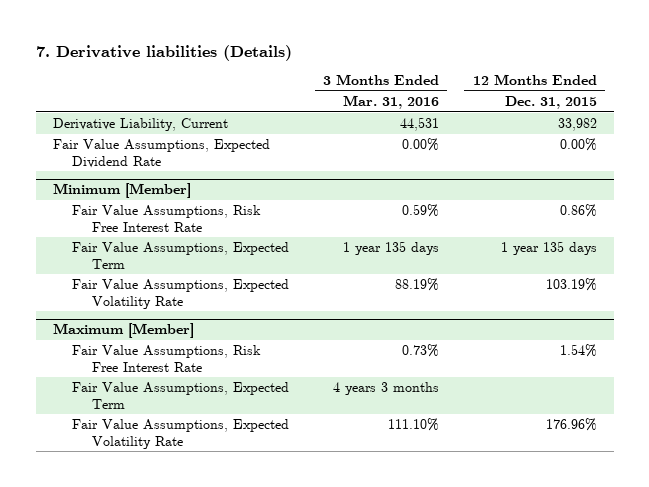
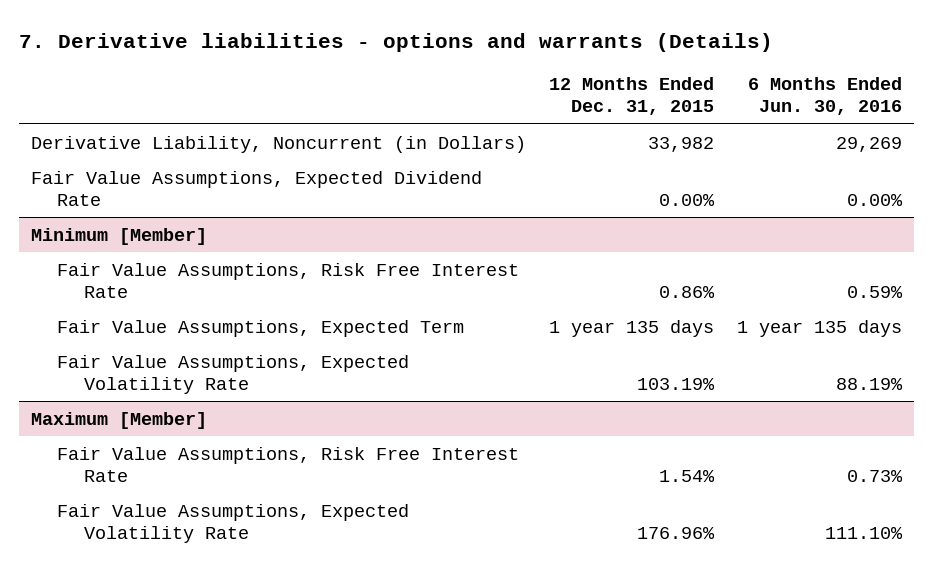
- 7. Derivative liabilities (Details)
+ 7. Derivative liabilities - options and warrants (Details)
- | 3 Months Ended Mar. 31, 2016 | 12 Months Ended Dec. 31, 2015
+ | 12 Months Ended Dec. 31, 2015 | 6 Months Ended Jun. 30, 2016
- Derivative Liability, Current | 44,531 | 33,982
+ Derivative Liability, Noncurrent (in Dollars) | 33,982 | 29,269
@ Maximum [Member]
- Fair Value Assumptions, Expected Term | 4 years 3 months |

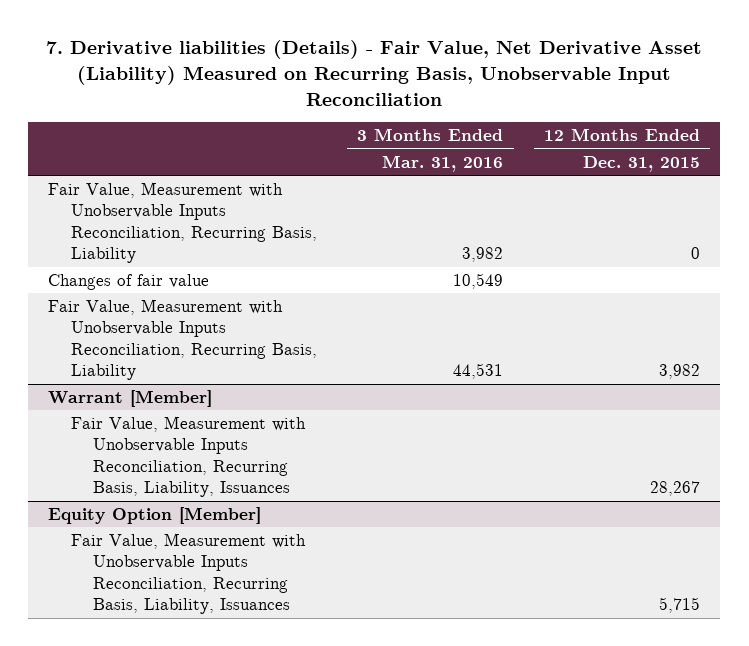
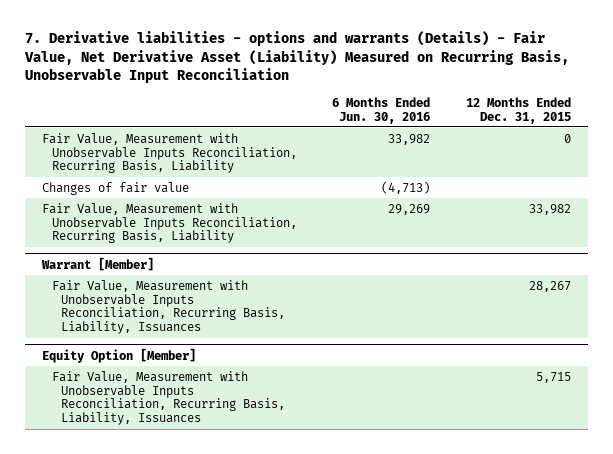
- 7. Derivative liabilities (Details) - Fair Value, Net Derivative Asset (Liability) Measured on Recurring Basis, Unobservable Input Reconciliation
+ 7. Derivative liabilities - options and warrants (Details) - Fair Value, Net Derivative Asset (Liability) Measured on Recurring Basis, Unobservable Input Reconciliation
- | 3 Months Ended Mar. 31, 2016 | 12 Months Ended Dec. 31, 2015
+ | 6 Months Ended Jun. 30, 2016 | 12 Months Ended Dec. 31, 2015
- Fair Value, Measurement with Unobservable Inputs Reconciliation, Recurring Basis, Liability | 44,531 | 3,982
+ Fair Value, Measurement with Unobservable Inputs Reconciliation, Recurring Basis, Liability | 29,269 | 33,982

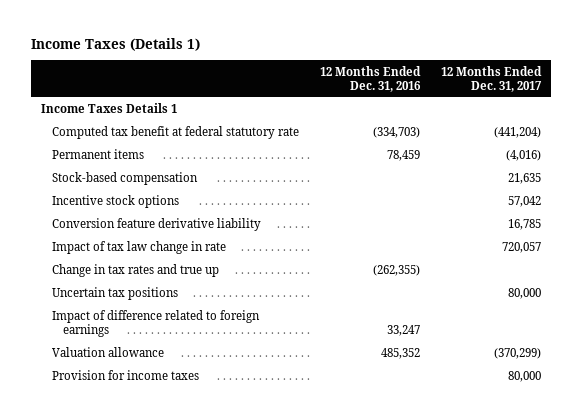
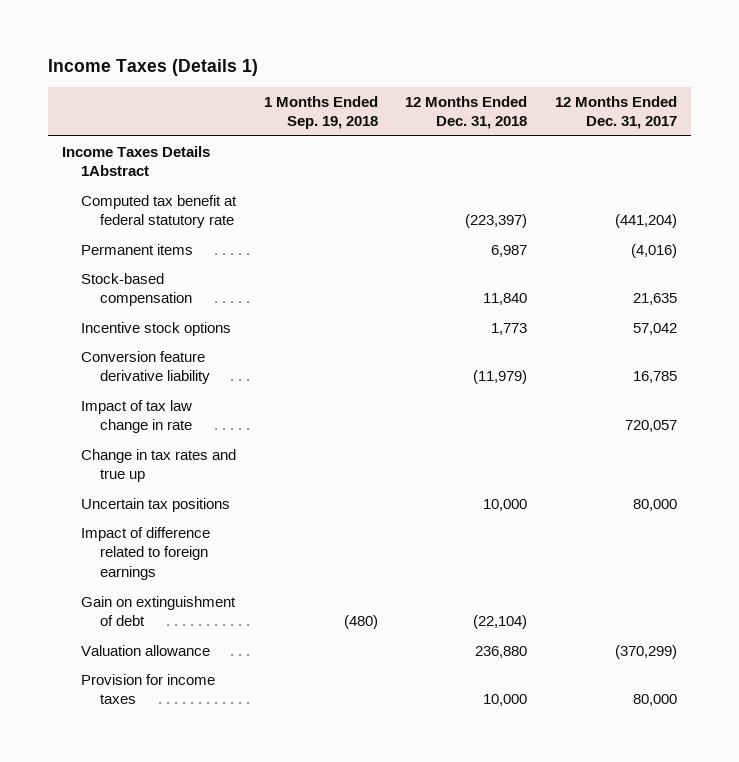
- | 12 Months Ended Dec. 31, 2016 | 12 Months Ended Dec. 31, 2017
+ | 1 Months Ended Sep. 19, 2018 | 12 Months Ended Dec. 31, 2018 | 12 Months Ended Dec. 31, 2017
- Income Taxes Details 1
+ Income Taxes Details 1Abstract
+ Gain on extinguishment of debt | (480) | (22,104) |

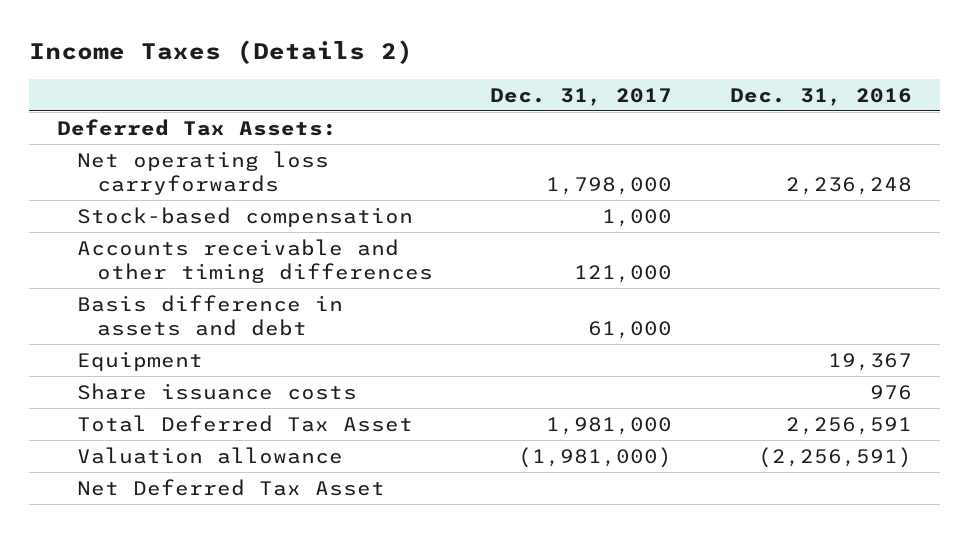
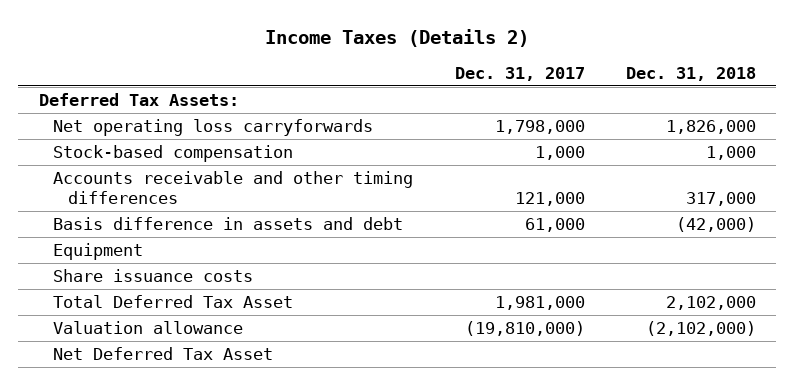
- | Dec. 31, 2017 | Dec. 31, 2016
+ | Dec. 31, 2017 | Dec. 31, 2018
- Valuation allowance | (1,981,000) | (2,256,591)
+ Valuation allowance | (19,810,000) | (2,102,000)

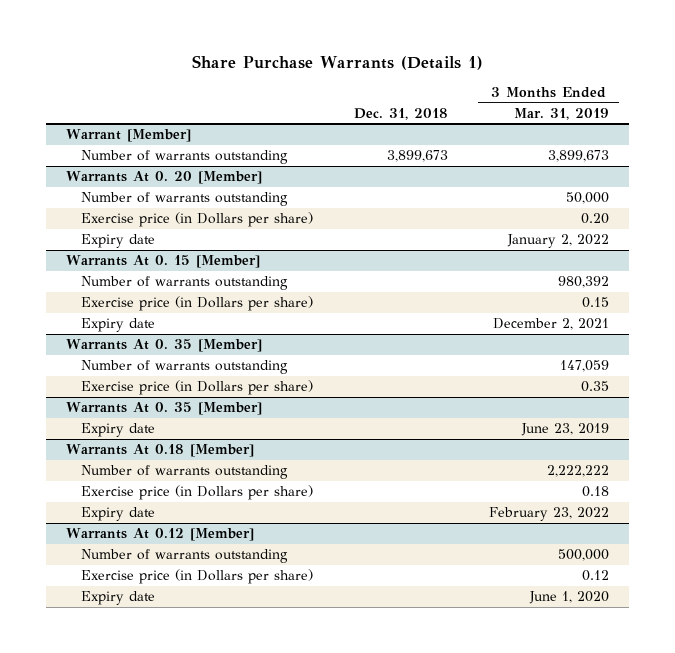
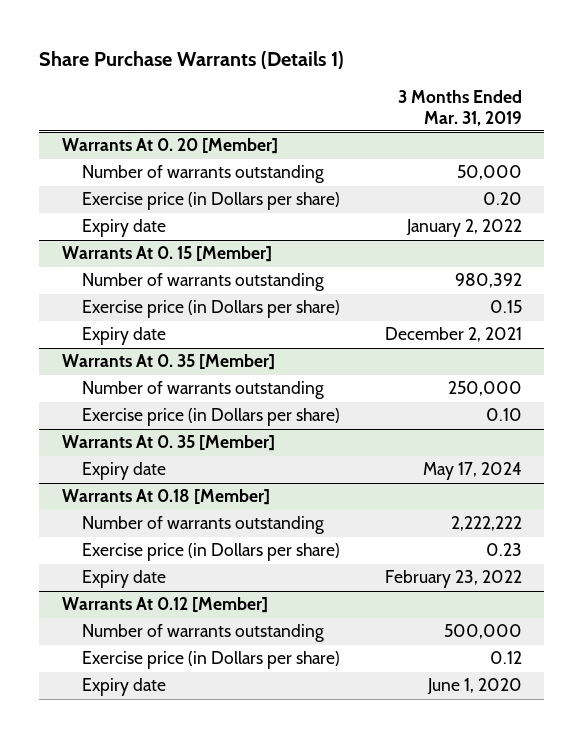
- | Dec. 31, 2018 | 3 Months Ended Mar. 31, 2019
+ | 3 Months Ended Mar. 31, 2019
- Warrant [Member]
- Number of warrants outstanding | 3,899,673 | 3,899,673
@ Warrants At 0. 35 [Member]
- Number of warrants outstanding | | 147,059
- Exercise price (in Dollars per share) | | 0.35
+ Number of warrants outstanding | 250,000
+ Exercise price (in Dollars per share) | 0.10
- Expiry date | | June 23, 2019
+ Expiry date | May 17, 2024
@ Warrants At 0.18 [Member]
- Exercise price (in Dollars per share) | | 0.18
+ Exercise price (in Dollars per share) | 0.23

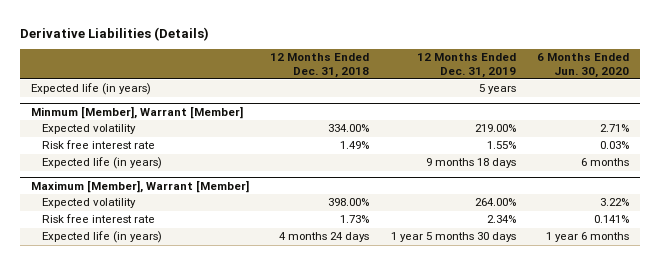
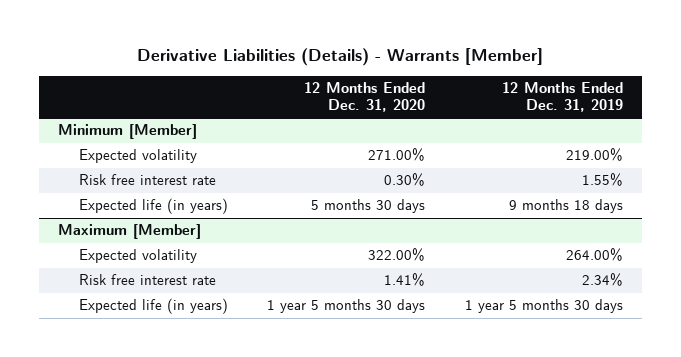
- Derivative Liabilities (Details)
+ Derivative Liabilities (Details) - Warrants [Member]
- | 12 Months Ended Dec. 31, 2018 | 12 Months Ended Dec. 31, 2019 | 6 Months Ended Jun. 30, 2020
+ | 12 Months Ended Dec. 31, 2020 | 12 Months Ended Dec. 31, 2019
- Expected life (in years) | | 5 years |
- Minmum [Member], Warrant [Member]
+ Minimum [Member]
- Maximum [Member], Warrant [Member]
+ Maximum [Member]

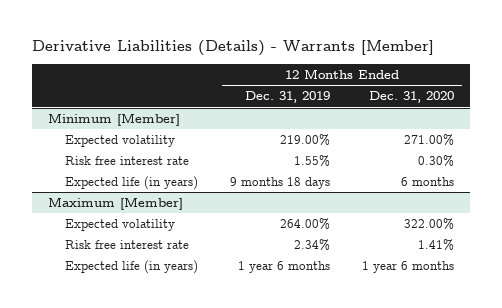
- | 12 Months Ended Dec. 31, 2020 | 12 Months Ended Dec. 31, 2019
+ | 12 Months Ended Dec. 31, 2019 | 12 Months Ended Dec. 31, 2020
@ Minimum [Member]
- Expected life (in years) | 5 months 30 days | 9 months 18 days
+ Expected life (in years) | 9 months 18 days | 6 months
@ Maximum [Member]
- Expected life (in years) | 1 year 5 months 30 days | 1 year 5 months 30 days
+ Expected life (in years) | 1 year 6 months | 1 year 6 months

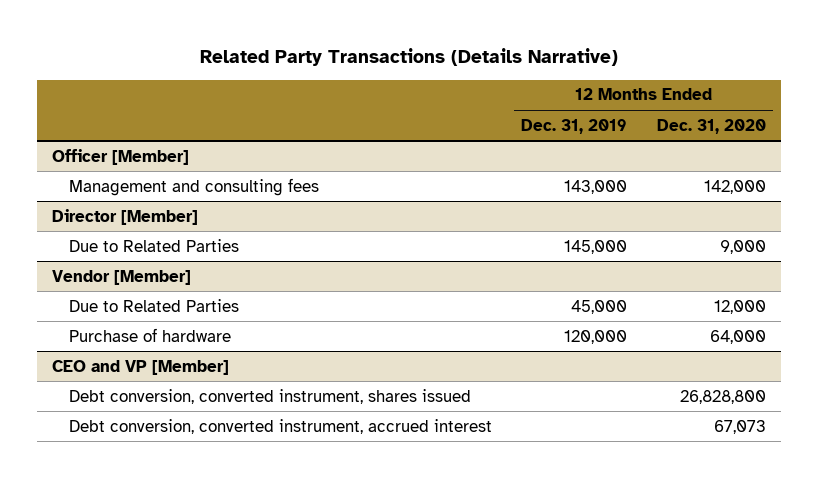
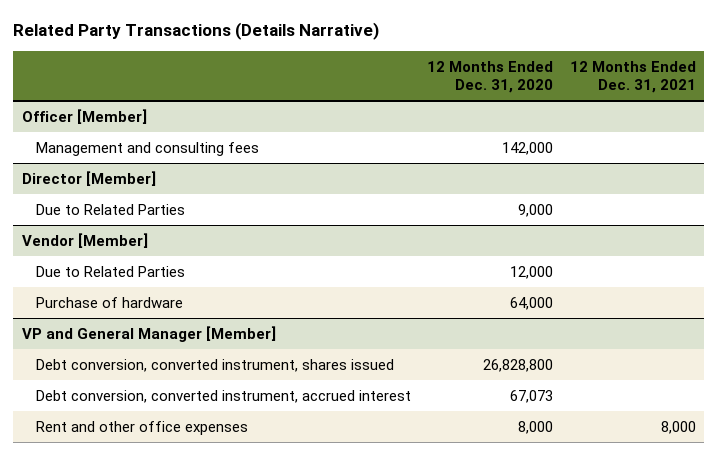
- | 12 Months Ended Dec. 31, 2019 | 12 Months Ended Dec. 31, 2020
+ | 12 Months Ended Dec. 31, 2020 | 12 Months Ended Dec. 31, 2021
- CEO and VP [Member]
+ VP and General Manager [Member]
+ Rent and other office expenses | 8,000 | 8,000

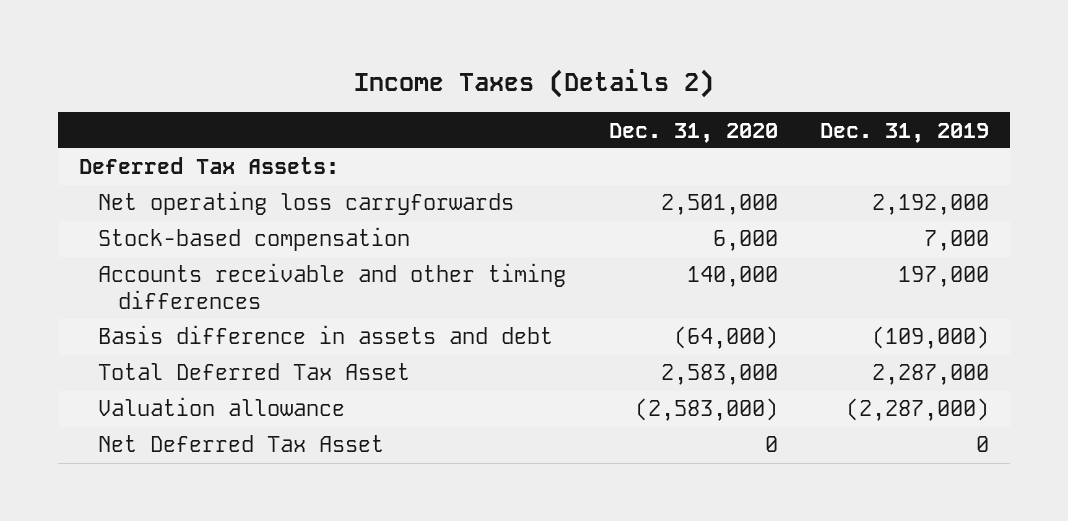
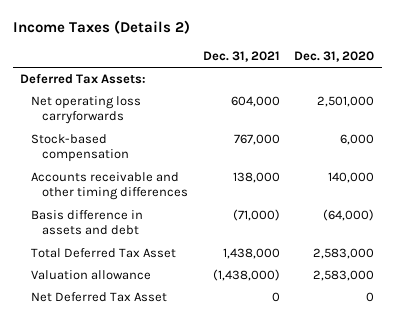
- | Dec. 31, 2020 | Dec. 31, 2019
+ | Dec. 31, 2021 | Dec. 31, 2020
- Valuation allowance | (2,583,000) | (2,287,000)
+ Valuation allowance | (1,438,000) | 2,583,000

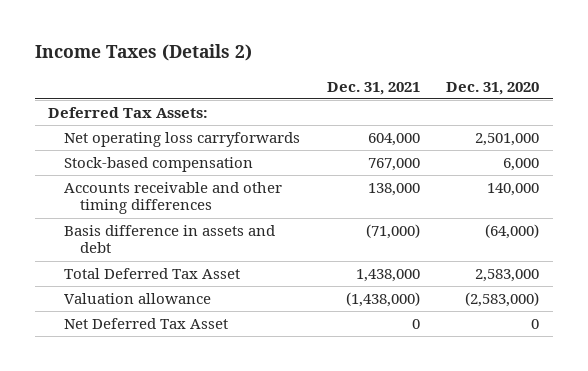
- Valuation allowance | (1,438,000) | 2,583,000
+ Valuation allowance | (1,438,000) | (2,583,000)

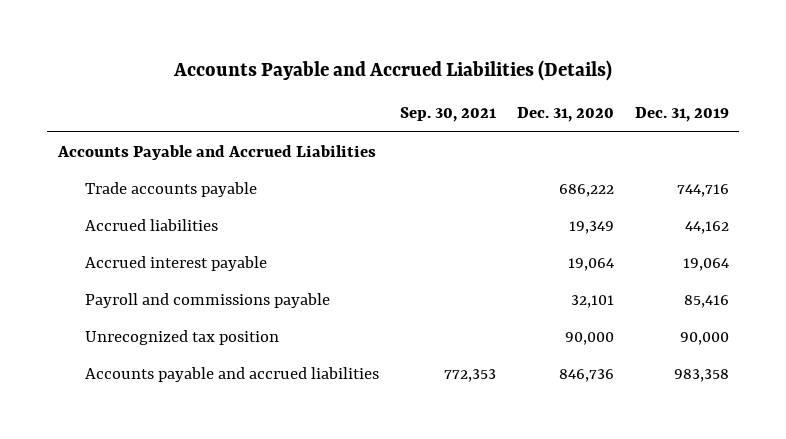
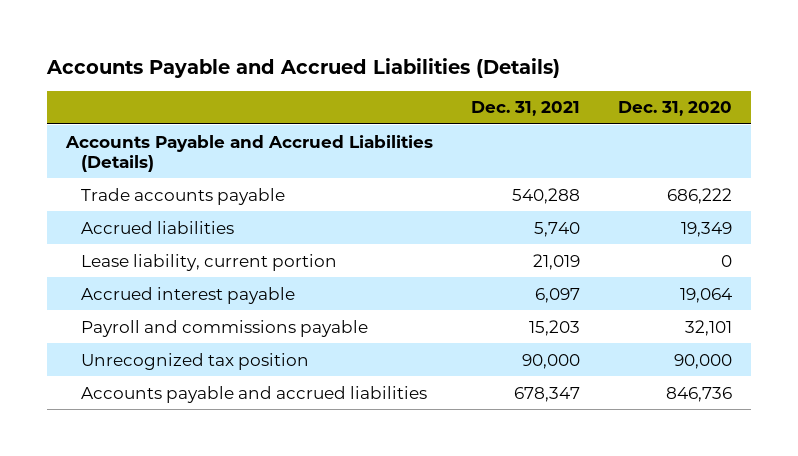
- | Sep. 30, 2021 | Dec. 31, 2020 | Dec. 31, 2019
+ | Dec. 31, 2021 | Dec. 31, 2020
- Accounts Payable and Accrued Liabilities
+ Accounts Payable and Accrued Liabilities (Details)
+ Lease liability, current portion | 21,019 | 0

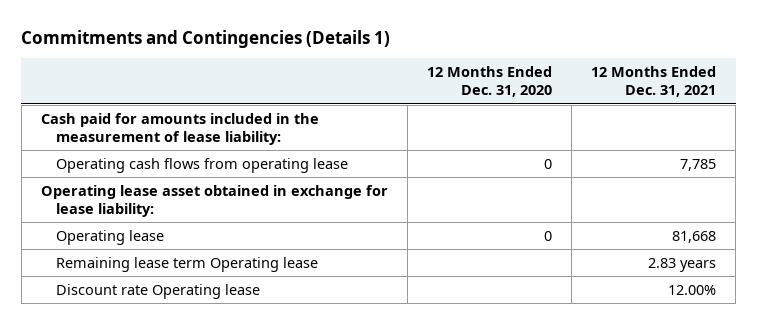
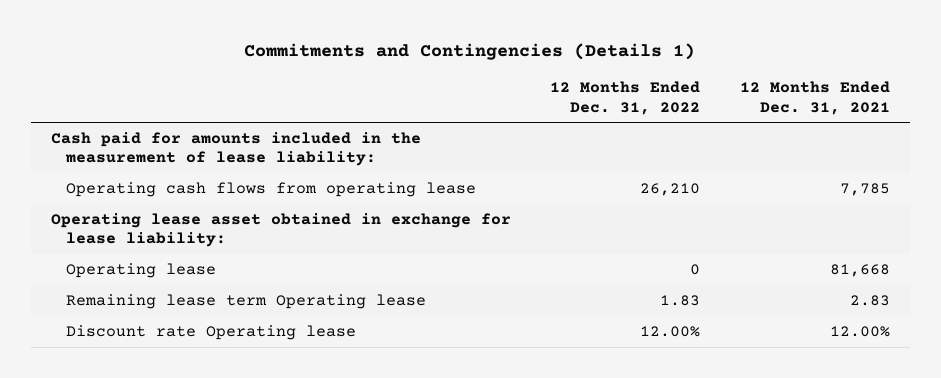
- | 12 Months Ended Dec. 31, 2020 | 12 Months Ended Dec. 31, 2021
+ | 12 Months Ended Dec. 31, 2022 | 12 Months Ended Dec. 31, 2021
- Remaining lease term Operating lease | | 2.83 years
+ Remaining lease term Operating lease | 1.83 | 2.83

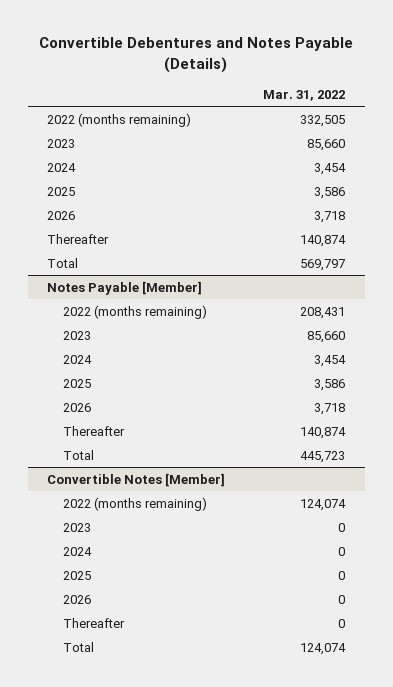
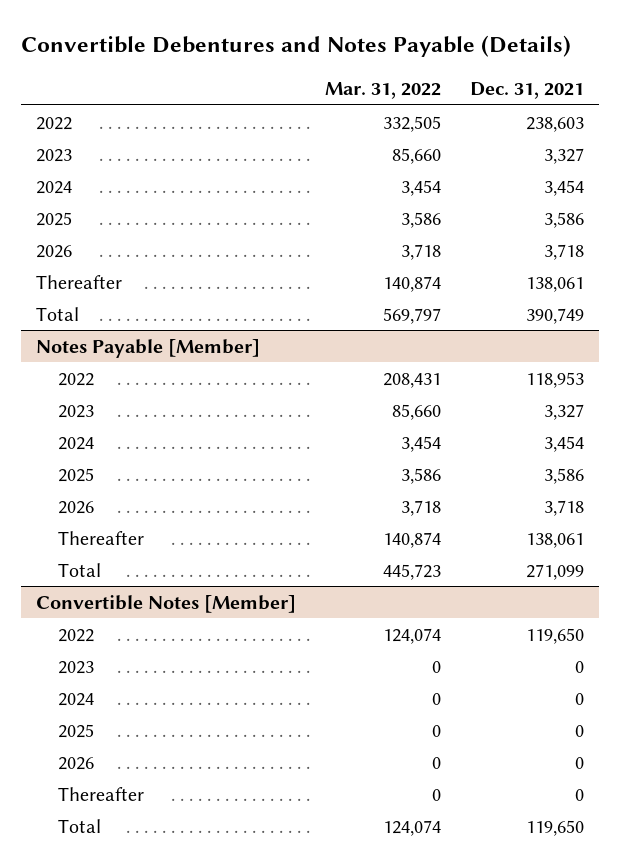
- | Mar. 31, 2022
+ | Mar. 31, 2022 | Dec. 31, 2021
- 2022 (months remaining) | 332,505
+ 2022 | 332,505 | 238,603
@ Notes Payable [Member]
- 2022 (months remaining) | 208,431
+ 2022 | 208,431 | 118,953
@ Convertible Notes [Member]
- 2022 (months remaining) | 124,074
+ 2022 | 124,074 | 119,650

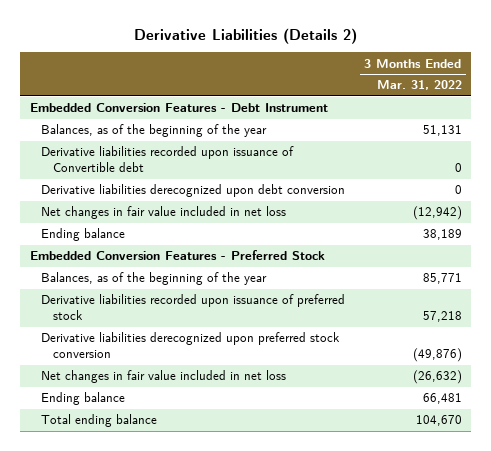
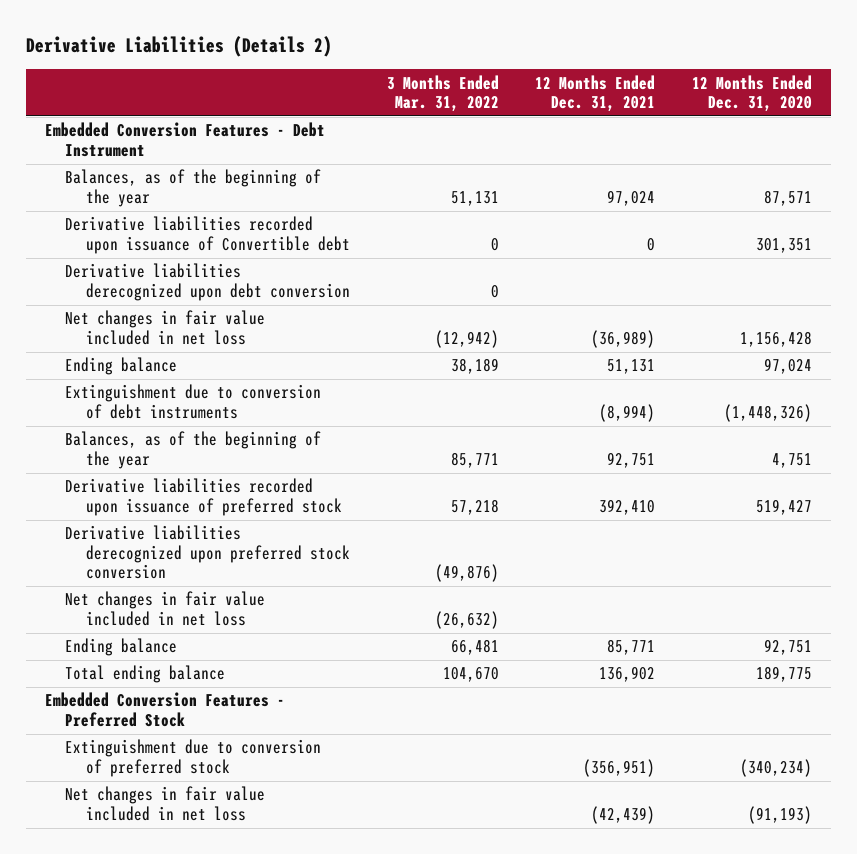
- | 3 Months Ended Mar. 31, 2022
+ | 3 Months Ended Mar. 31, 2022 | 12 Months Ended Dec. 31, 2021 | 12 Months Ended Dec. 31, 2020
+ Extinguishment due to conversion of debt instruments | | (8,994) | (1,448,326)
moved down: Embedded Conversion Features - Preferred Stock
+ Extinguishment due to conversion of preferred stock | | (356,951) | (340,234)
+ Net changes in fair value included in net loss | | (42,439) | (91,193)

